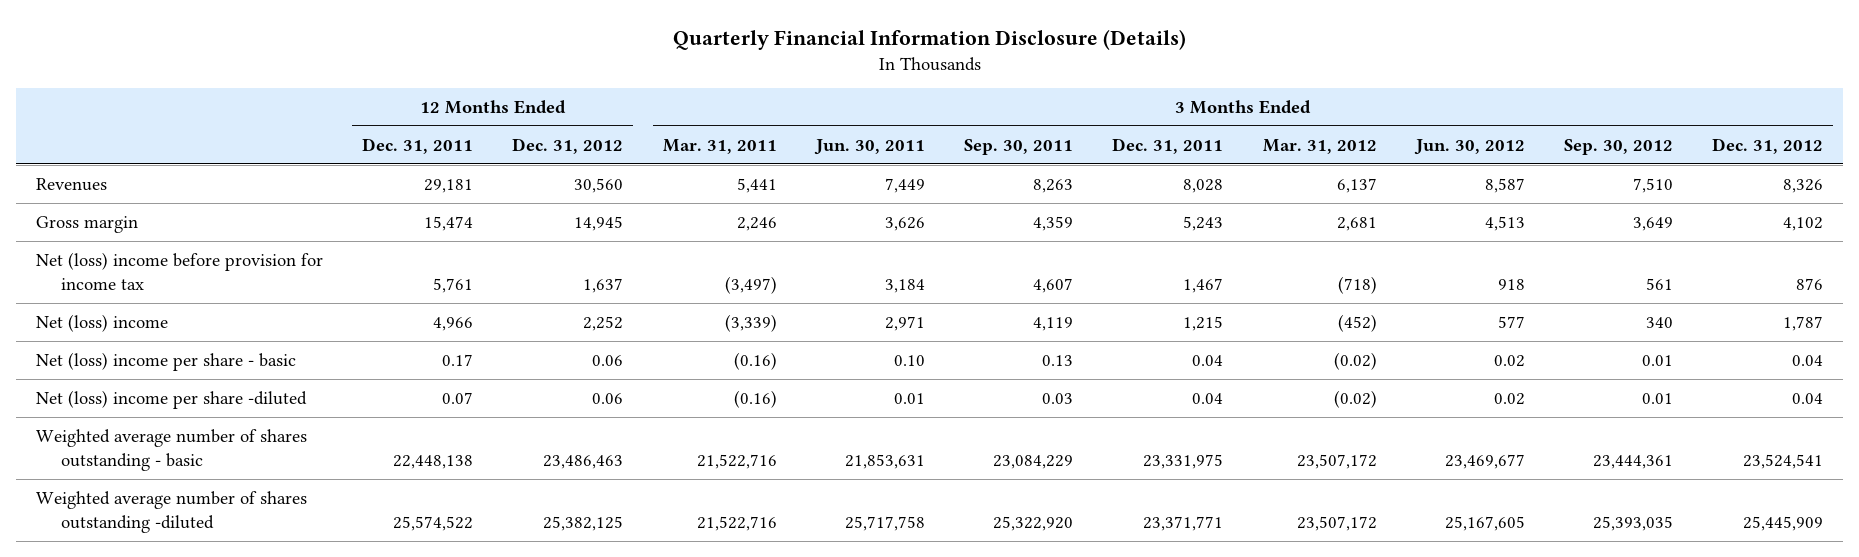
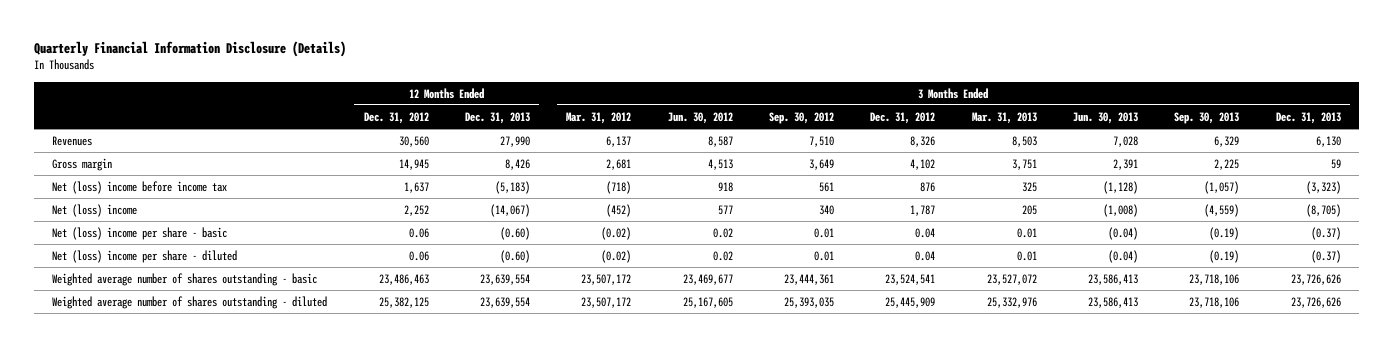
- | 12 Months Ended Dec. 31, 2011 | 12 Months Ended Dec. 31, 2012 | 3 Months Ended Mar. 31, 2011 | 3 Months Ended Jun. 30, 2011 | 3 Months Ended Sep. 30, 2011 | 3 Months Ended Dec. 31, 2011 | 3 Months Ended Mar. 31, 2012 | 3 Months Ended Jun. 30, 2012 | 3 Months Ended Sep. 30, 2012 | 3 Months Ended Dec. 31, 2012
+ | 12 Months Ended Dec. 31, 2012 | 12 Months Ended Dec. 31, 2013 | 3 Months Ended Mar. 31, 2012 | 3 Months Ended Jun. 30, 2012 | 3 Months Ended Sep. 30, 2012 | 3 Months Ended Dec. 31, 2012 | 3 Months Ended Mar. 31, 2013 | 3 Months Ended Jun. 30, 2013 | 3 Months Ended Sep. 30, 2013 | 3 Months Ended Dec. 31, 2013
- Net (loss) income before provision for income tax | 5,761 | 1,637 | (3,497) | 3,184 | 4,607 | 1,467 | (718) | 918 | 561 | 876
+ Net (loss) income before income tax | 1,637 | (5,183) | (718) | 918 | 561 | 876 | 325 | (1,128) | (1,057) | (3,323)
- Net (loss) income per share -diluted | 0.07 | 0.06 | (0.16) | 0.01 | 0.03 | 0.04 | (0.02) | 0.02 | 0.01 | 0.04
+ Net (loss) income per share - diluted | 0.06 | (0.60) | (0.02) | 0.02 | 0.01 | 0.04 | 0.01 | (0.04) | (0.19) | (0.37)
- Weighted average number of shares outstanding -diluted | 25,574,522 | 25,382,125 | 21,522,716 | 25,717,758 | 25,322,920 | 23,371,771 | 23,507,172 | 25,167,605 | 25,393,035 | 25,445,909
+ Weighted average number of shares outstanding - diluted | 25,382,125 | 23,639,554 | 23,507,172 | 25,167,605 | 25,393,035 | 25,445,909 | 25,332,976 | 23,586,413 | 23,718,106 | 23,726,626

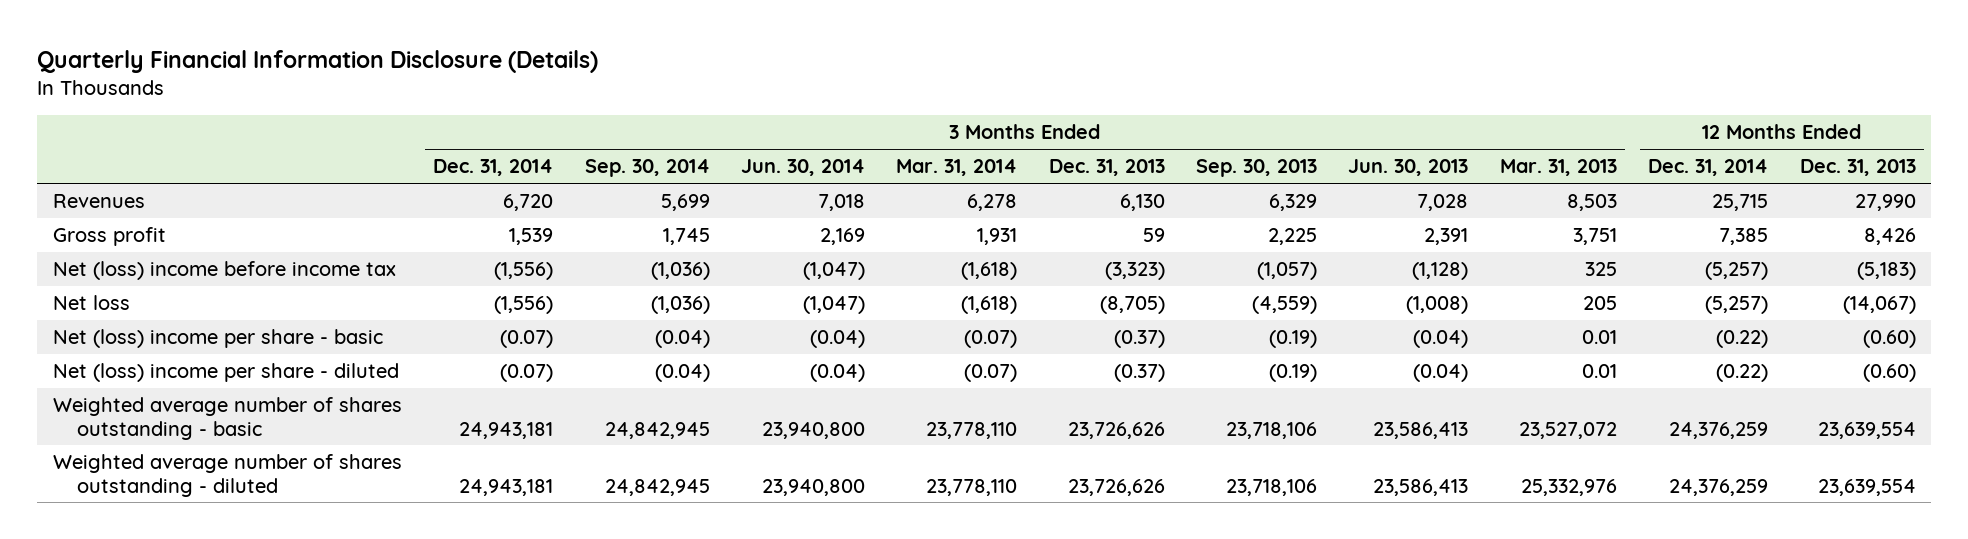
- | 12 Months Ended Dec. 31, 2012 | 12 Months Ended Dec. 31, 2013 | 3 Months Ended Mar. 31, 2012 | 3 Months Ended Jun. 30, 2012 | 3 Months Ended Sep. 30, 2012 | 3 Months Ended Dec. 31, 2012 | 3 Months Ended Mar. 31, 2013 | 3 Months Ended Jun. 30, 2013 | 3 Months Ended Sep. 30, 2013 | 3 Months Ended Dec. 31, 2013
+ | 3 Months Ended Dec. 31, 2014 | 3 Months Ended Sep. 30, 2014 | 3 Months Ended Jun. 30, 2014 | 3 Months Ended Mar. 31, 2014 | 3 Months Ended Dec. 31, 2013 | 3 Months Ended Sep. 30, 2013 | 3 Months Ended Jun. 30, 2013 | 3 Months Ended Mar. 31, 2013 | 12 Months Ended Dec. 31, 2014 | 12 Months Ended Dec. 31, 2013
- Gross margin | 14,945 | 8,426 | 2,681 | 4,513 | 3,649 | 4,102 | 3,751 | 2,391 | 2,225 | 59
+ Gross profit | 1,539 | 1,745 | 2,169 | 1,931 | 59 | 2,225 | 2,391 | 3,751 | 7,385 | 8,426
- Net (loss) income | 2,252 | (14,067) | (452) | 577 | 340 | 1,787 | 205 | (1,008) | (4,559) | (8,705)
+ Net loss | (1,556) | (1,036) | (1,047) | (1,618) | (8,705) | (4,559) | (1,008) | 205 | (5,257) | (14,067)

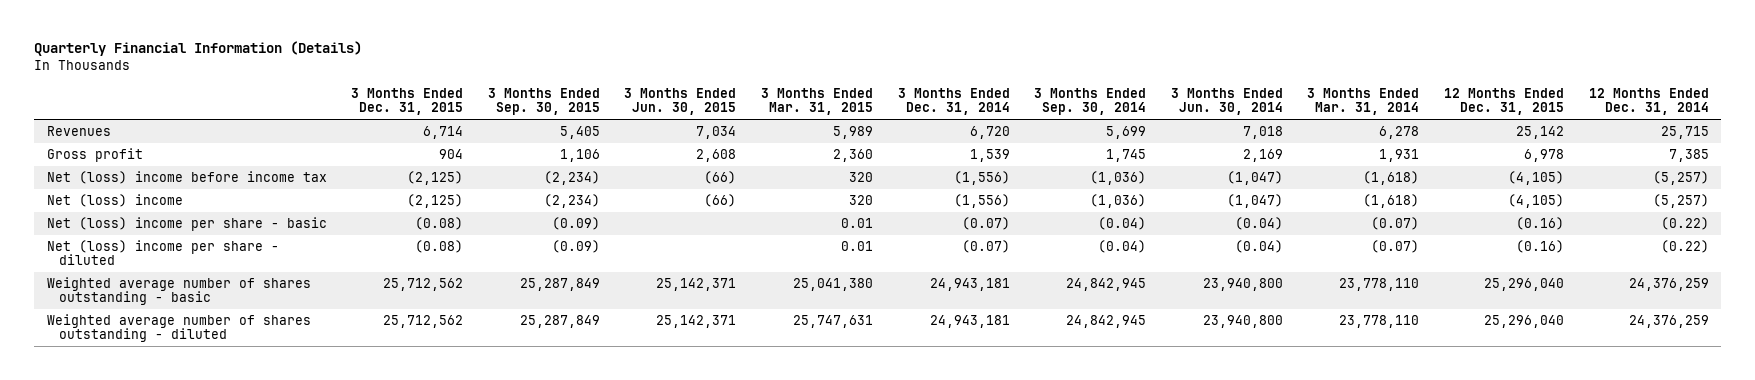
- Quarterly Financial Information Disclosure (Details)
+ Quarterly Financial Information (Details)
- | 3 Months Ended Dec. 31, 2014 | 3 Months Ended Sep. 30, 2014 | 3 Months Ended Jun. 30, 2014 | 3 Months Ended Mar. 31, 2014 | 3 Months Ended Dec. 31, 2013 | 3 Months Ended Sep. 30, 2013 | 3 Months Ended Jun. 30, 2013 | 3 Months Ended Mar. 31, 2013 | 12 Months Ended Dec. 31, 2014 | 12 Months Ended Dec. 31, 2013
+ | 3 Months Ended Dec. 31, 2015 | 3 Months Ended Sep. 30, 2015 | 3 Months Ended Jun. 30, 2015 | 3 Months Ended Mar. 31, 2015 | 3 Months Ended Dec. 31, 2014 | 3 Months Ended Sep. 30, 2014 | 3 Months Ended Jun. 30, 2014 | 3 Months Ended Mar. 31, 2014 | 12 Months Ended Dec. 31, 2015 | 12 Months Ended Dec. 31, 2014
- Net loss | (1,556) | (1,036) | (1,047) | (1,618) | (8,705) | (4,559) | (1,008) | 205 | (5,257) | (14,067)
+ Net (loss) income | (2,125) | (2,234) | (66) | 320 | (1,556) | (1,036) | (1,047) | (1,618) | (4,105) | (5,257)

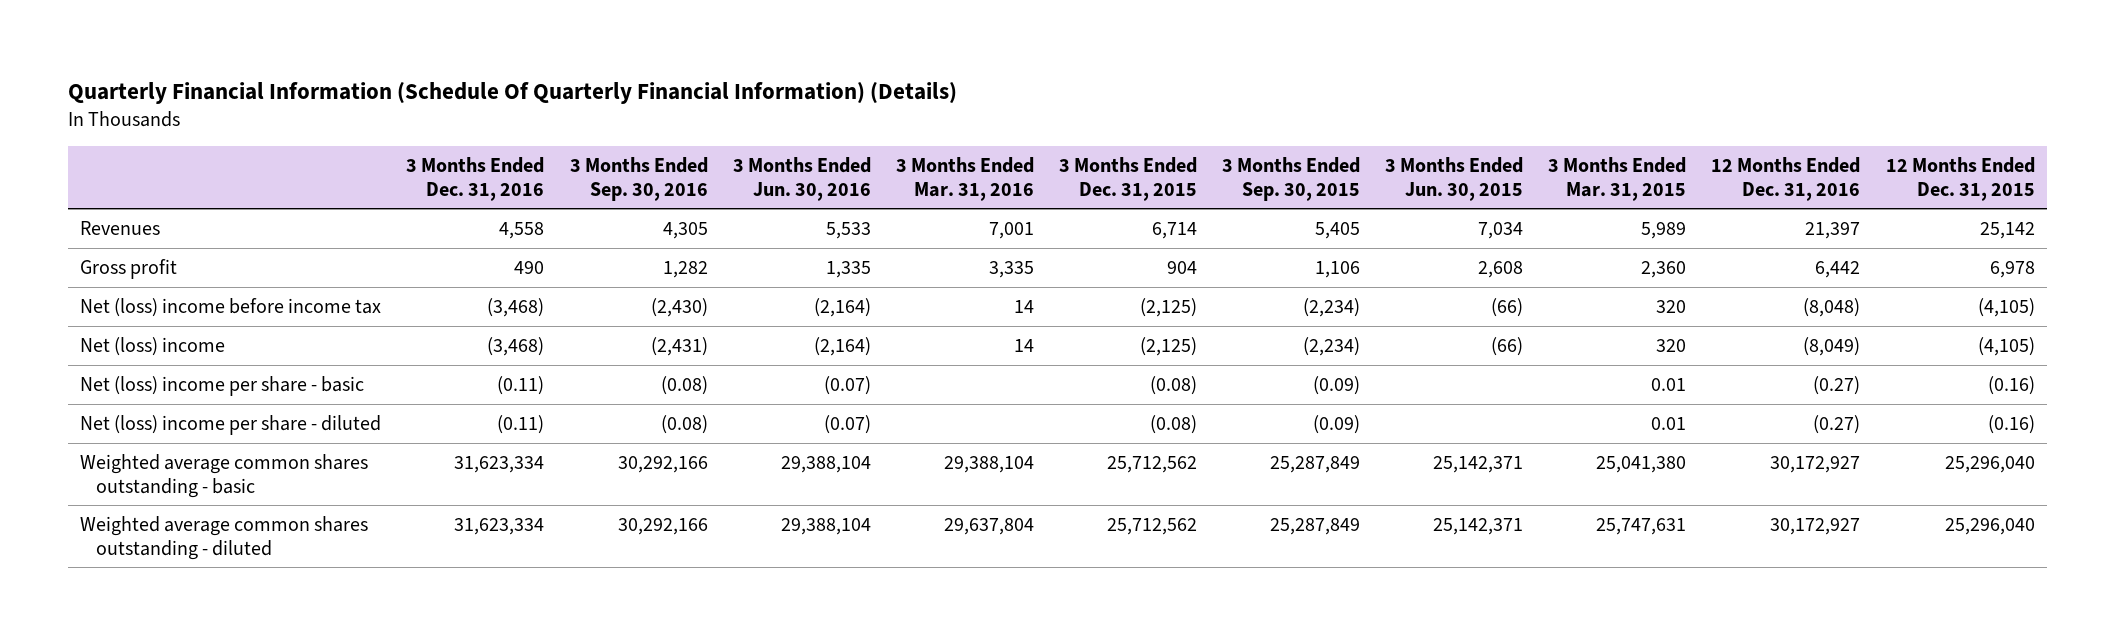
- Quarterly Financial Information (Details)
+ Quarterly Financial Information (Schedule Of Quarterly Financial Information) (Details)
- | 3 Months Ended Dec. 31, 2015 | 3 Months Ended Sep. 30, 2015 | 3 Months Ended Jun. 30, 2015 | 3 Months Ended Mar. 31, 2015 | 3 Months Ended Dec. 31, 2014 | 3 Months Ended Sep. 30, 2014 | 3 Months Ended Jun. 30, 2014 | 3 Months Ended Mar. 31, 2014 | 12 Months Ended Dec. 31, 2015 | 12 Months Ended Dec. 31, 2014
+ | 3 Months Ended Dec. 31, 2016 | 3 Months Ended Sep. 30, 2016 | 3 Months Ended Jun. 30, 2016 | 3 Months Ended Mar. 31, 2016 | 3 Months Ended Dec. 31, 2015 | 3 Months Ended Sep. 30, 2015 | 3 Months Ended Jun. 30, 2015 | 3 Months Ended Mar. 31, 2015 | 12 Months Ended Dec. 31, 2016 | 12 Months Ended Dec. 31, 2015
- Weighted average number of shares outstanding - basic | 25,712,562 | 25,287,849 | 25,142,371 | 25,041,380 | 24,943,181 | 24,842,945 | 23,940,800 | 23,778,110 | 25,296,040 | 24,376,259
- Weighted average number of shares outstanding - diluted | 25,712,562 | 25,287,849 | 25,142,371 | 25,747,631 | 24,943,181 | 24,842,945 | 23,940,800 | 23,778,110 | 25,296,040 | 24,376,259
+ Weighted average common shares outstanding - basic | 31,623,334 | 30,292,166 | 29,388,104 | 29,388,104 | 25,712,562 | 25,287,849 | 25,142,371 | 25,041,380 | 30,172,927 | 25,296,040
+ Weighted average common shares outstanding - diluted | 31,623,334 | 30,292,166 | 29,388,104 | 29,637,804 | 25,712,562 | 25,287,849 | 25,142,371 | 25,747,631 | 30,172,927 | 25,296,040

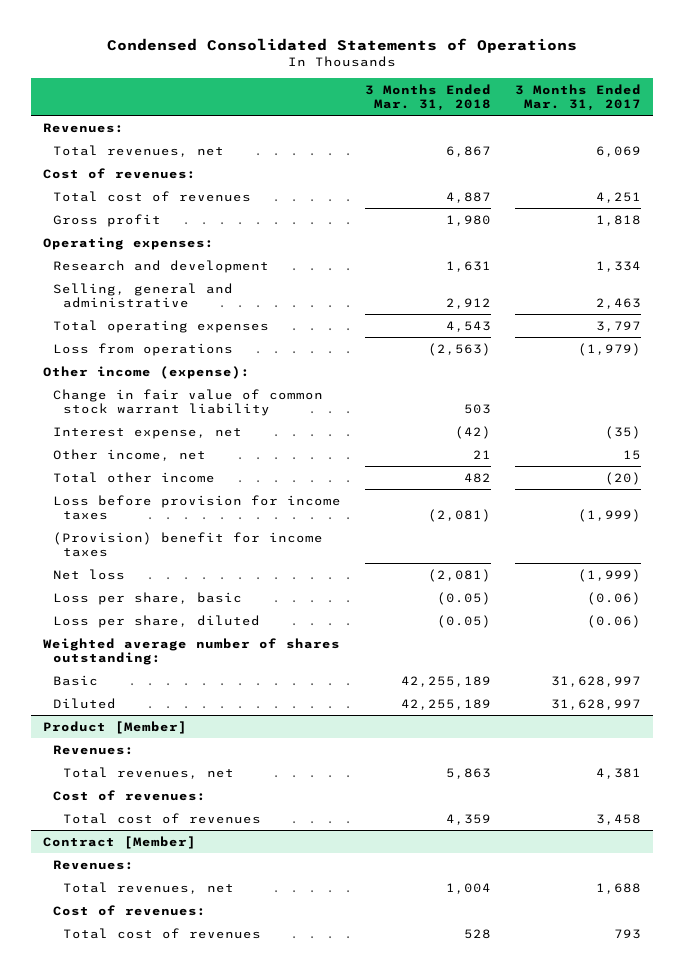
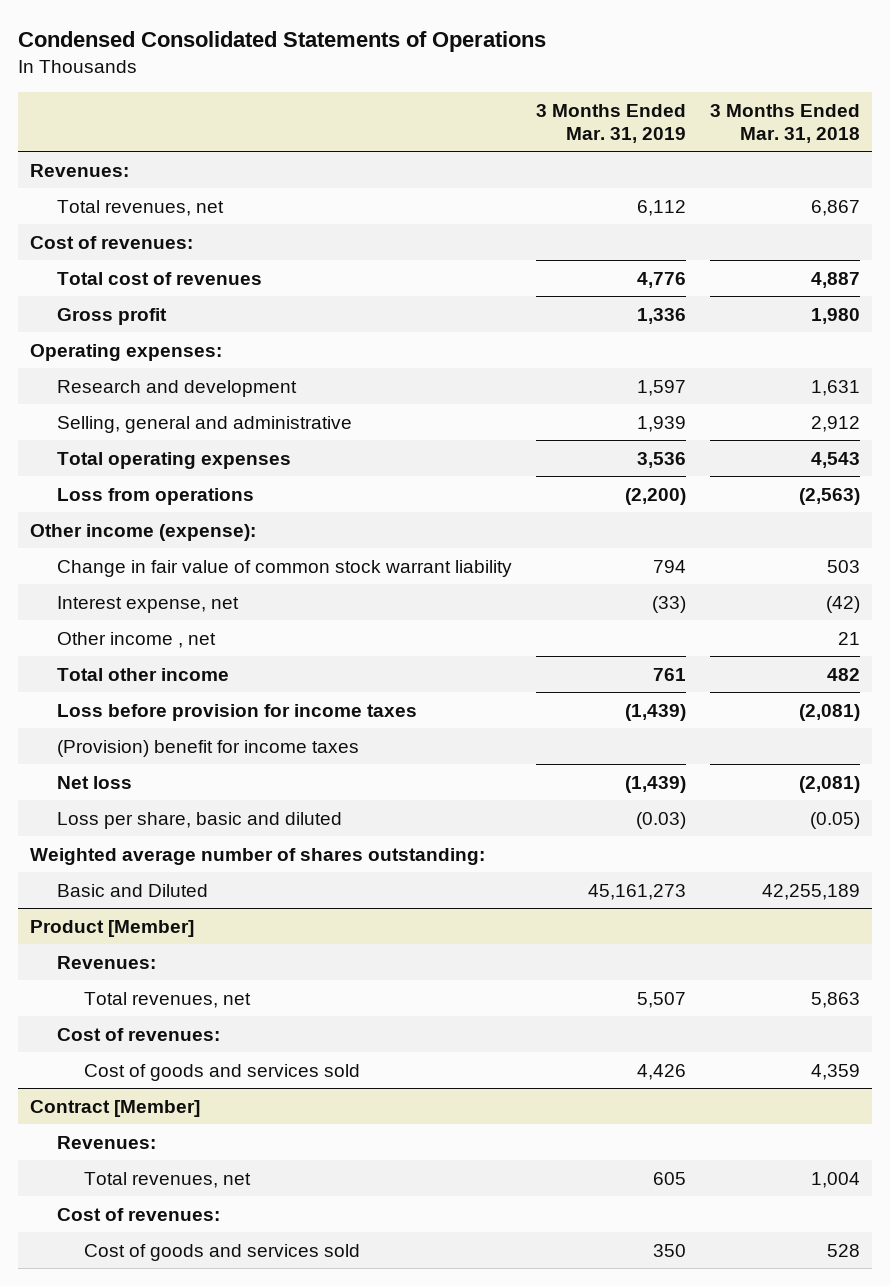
- | 3 Months Ended Mar. 31, 2018 | 3 Months Ended Mar. 31, 2017
+ | 3 Months Ended Mar. 31, 2019 | 3 Months Ended Mar. 31, 2018
- Other income, net | 21 | 15
+ Other income , net | | 21
- Loss per share, basic | (0.05) | (0.06)
- Loss per share, diluted | (0.05) | (0.06)
+ Loss per share, basic and diluted | (0.03) | (0.05)
- Basic | 42,255,189 | 31,628,997
- Diluted | 42,255,189 | 31,628,997
+ Basic and Diluted | 45,161,273 | 42,255,189
@ Product [Member]
- Total cost of revenues | 4,359 | 3,458
+ Cost of goods and services sold | 4,426 | 4,359
@ Contract [Member]
- Total cost of revenues | 528 | 793
+ Cost of goods and services sold | 350 | 528

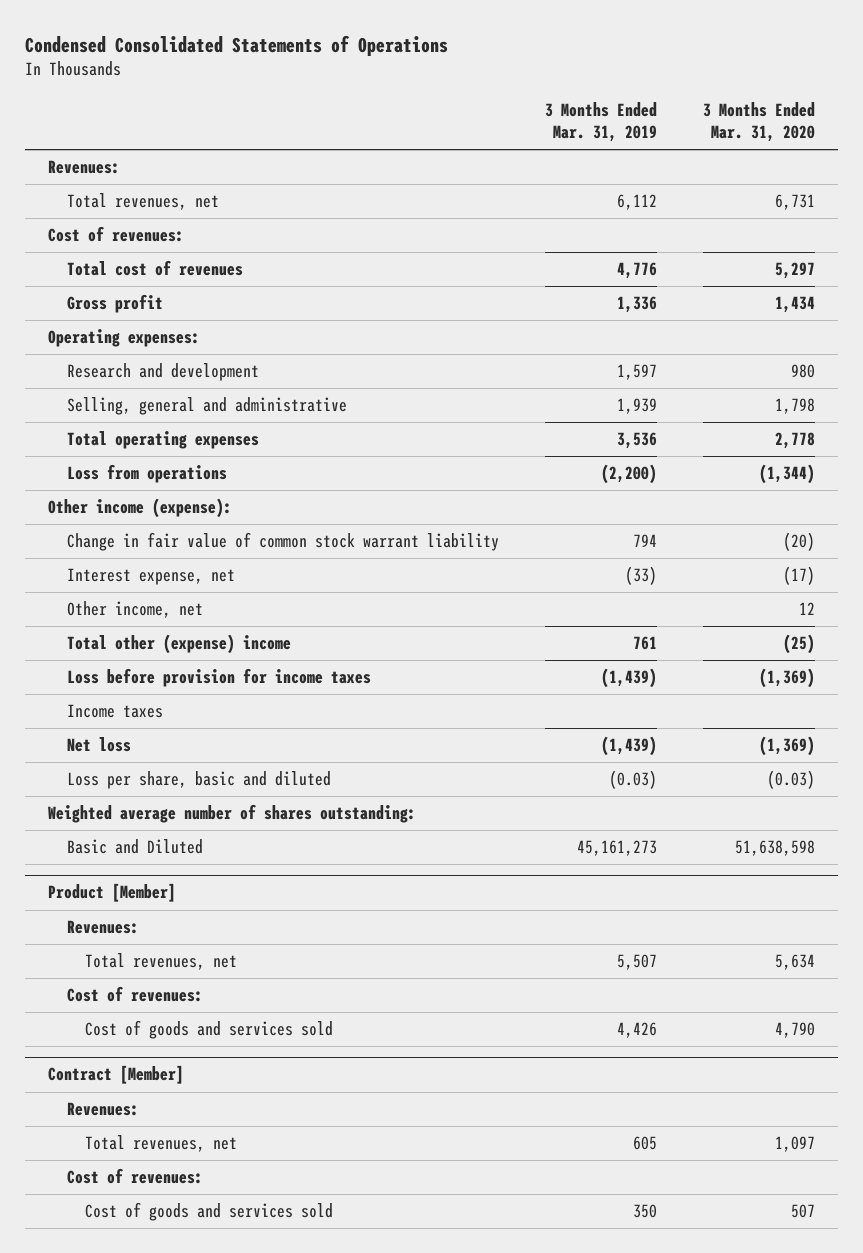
- | 3 Months Ended Mar. 31, 2019 | 3 Months Ended Mar. 31, 2018
+ | 3 Months Ended Mar. 31, 2019 | 3 Months Ended Mar. 31, 2020
- Other income , net | | 21
- Total other income | 761 | 482
+ Other income, net | | 12
+ Total other (expense) income | 761 | (25)
- (Provision) benefit for income taxes
+ Income taxes

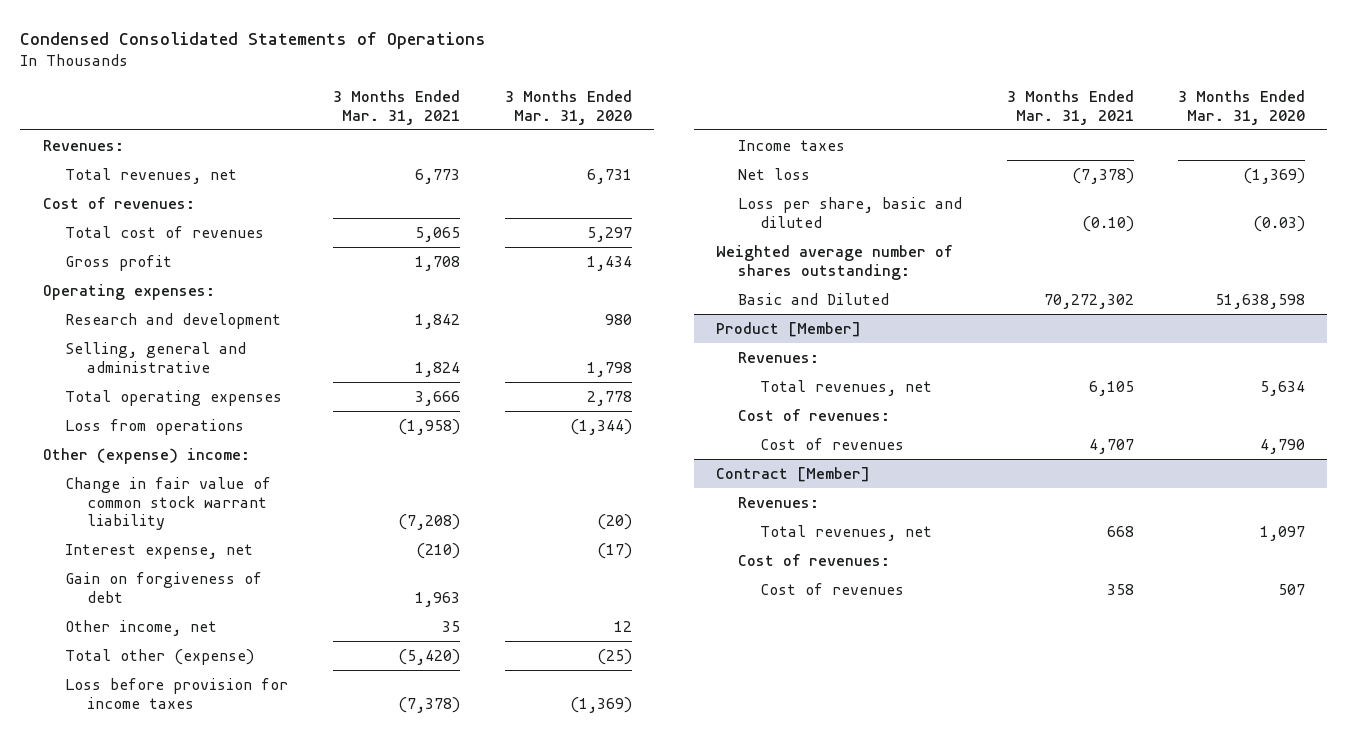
- | 3 Months Ended Mar. 31, 2019 | 3 Months Ended Mar. 31, 2020
+ | 3 Months Ended Mar. 31, 2021 | 3 Months Ended Mar. 31, 2020
- Other income (expense):
+ Other (expense) income:
+ Gain on forgiveness of debt | 1,963 |
- Total other (expense) income | 761 | (25)
+ Total other (expense) | (5,420) | (25)
@ Product [Member]
- Cost of goods and services sold | 4,426 | 4,790
+ Cost of revenues | 4,707 | 4,790
@ Contract [Member]
- Cost of goods and services sold | 350 | 507
+ Cost of revenues | 358 | 507

